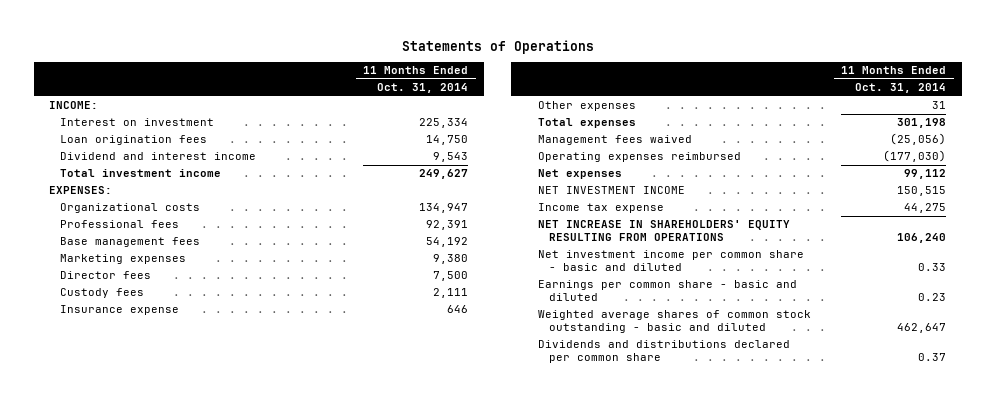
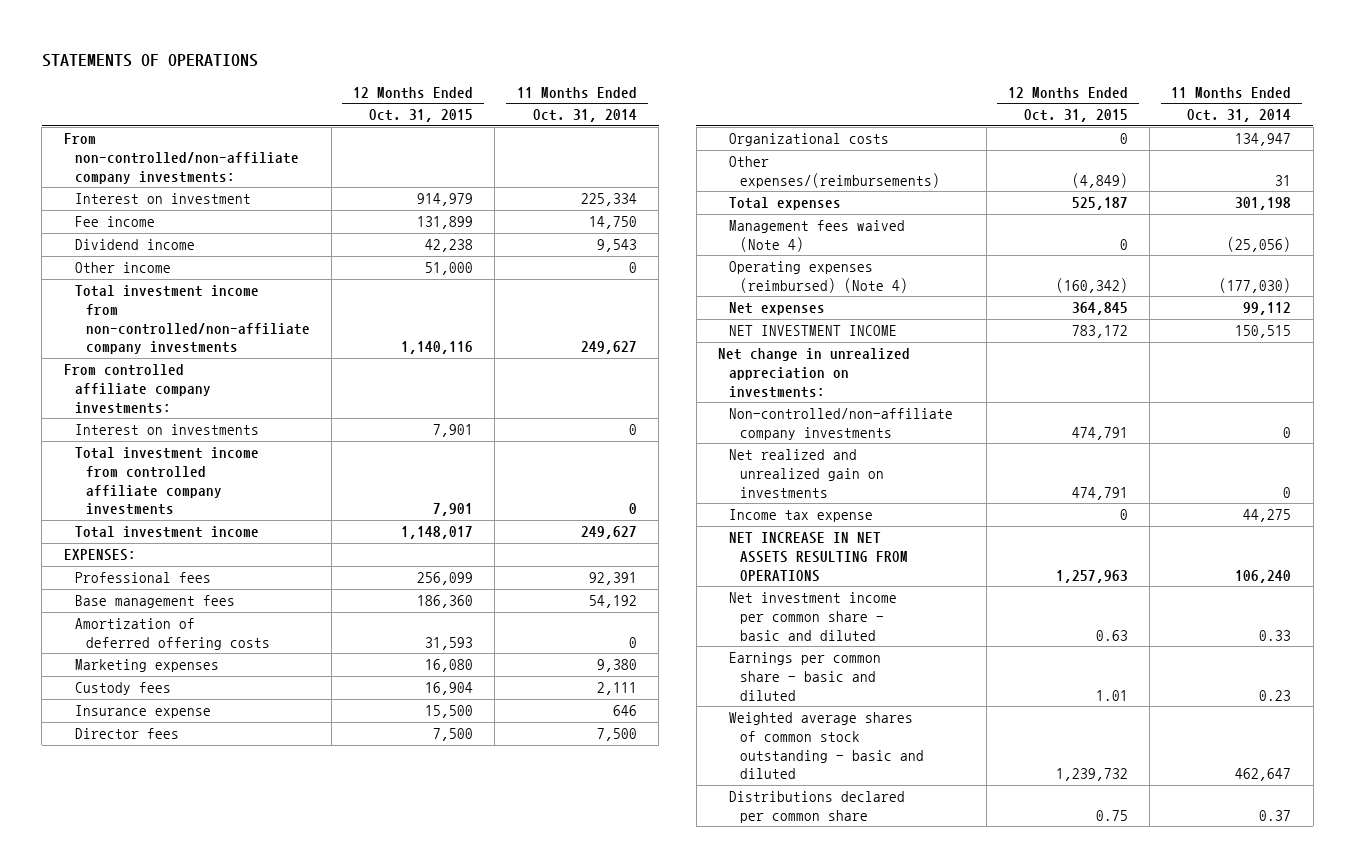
- Statements of Operations
+ STATEMENTS OF OPERATIONS
- | 11 Months Ended Oct. 31, 2014
+ | 12 Months Ended Oct. 31, 2015 | 11 Months Ended Oct. 31, 2014
- INCOME:
+ From non-controlled/non-affiliate company investments:
- Loan origination fees | 14,750
- Dividend and interest income | 9,543
+ Fee income | 131,899 | 14,750
+ Dividend income | 42,238 | 9,543
+ Other income | 51,000 | 0
+ Total investment income from non-controlled/non-affiliate company investments | 1,140,116 | 249,627
+ From controlled affiliate company investments:
+ Interest on investments | 7,901 | 0
+ Total investment income from controlled affiliate company investments | 7,901 | 0
+ Amortization of deferred offering costs | 31,593 | 0
- Other expenses | 31
moved down: Director fees | 7,500 | 7,500
moved down: Organizational costs | 0 | 134,947
+ Other expenses/(reimbursements) | (4,849) | 31
- Management fees waived | (25,056)
- Operating expenses reimbursed | (177,030)
+ Management fees waived (Note 4) | 0 | (25,056)
+ Operating expenses (reimbursed) (Note 4) | (160,342) | (177,030)
+ Net change in unrealized appreciation on investments:
+ Non-controlled/non-affiliate company investments | 474,791 | 0
+ Net realized and unrealized gain on investments | 474,791 | 0
- NET INCREASE IN SHAREHOLDERS' EQUITY RESULTING FROM OPERATIONS | 106,240
+ NET INCREASE IN NET ASSETS RESULTING FROM OPERATIONS | 1,257,963 | 106,240
- Dividends and distributions declared per common share | 0.37
+ Distributions declared per common share | 0.75 | 0.37

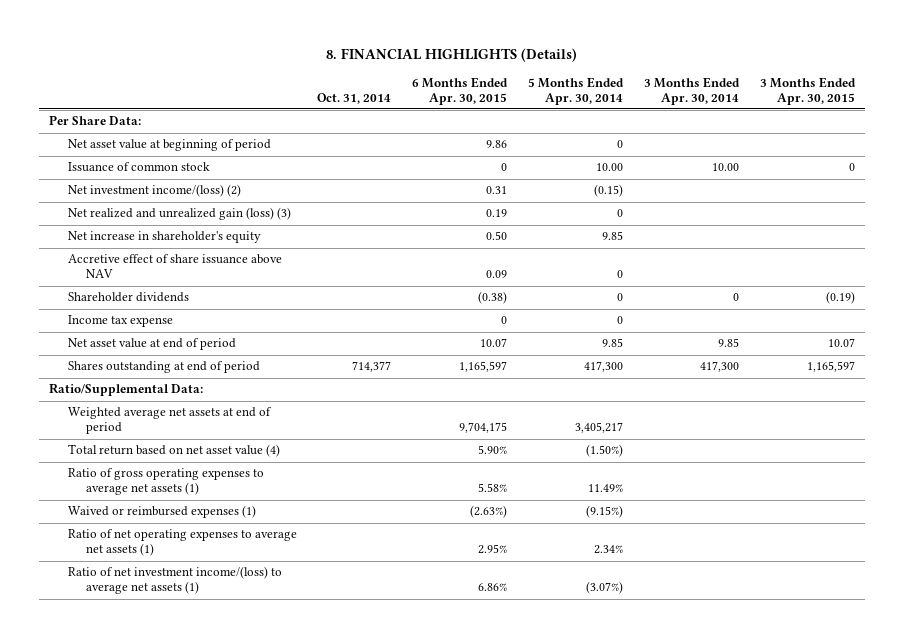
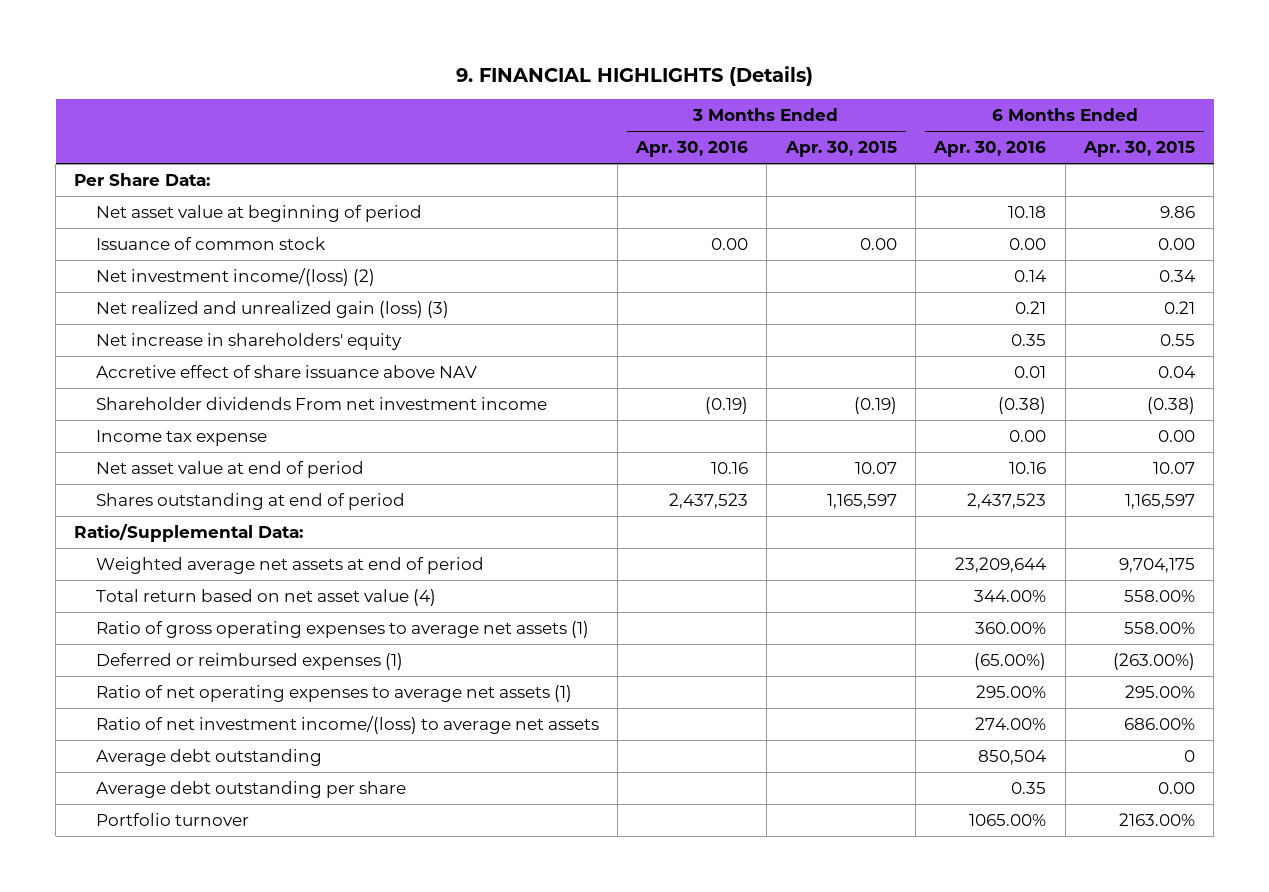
- 8. FINANCIAL HIGHLIGHTS (Details)
+ 9. FINANCIAL HIGHLIGHTS (Details)
- | Oct. 31, 2014 | 6 Months Ended Apr. 30, 2015 | 5 Months Ended Apr. 30, 2014 | 3 Months Ended Apr. 30, 2014 | 3 Months Ended Apr. 30, 2015
+ | 3 Months Ended Apr. 30, 2016 | 3 Months Ended Apr. 30, 2015 | 6 Months Ended Apr. 30, 2016 | 6 Months Ended Apr. 30, 2015
- Issuance of common stock | | 0 | 10.00 | 10.00 | 0
- Net investment income/(loss) (2) | | 0.31 | (0.15) | |
- Net realized and unrealized gain (loss) (3) | | 0.19 | 0 | |
- Net increase in shareholder's equity | | 0.50 | 9.85 | |
- Accretive effect of share issuance above NAV | | 0.09 | 0 | |
- Shareholder dividends | | (0.38) | 0 | 0 | (0.19)
- Income tax expense | | 0 | 0 | |
+ Issuance of common stock | 0.00 | 0.00 | 0.00 | 0.00
+ Net investment income/(loss) (2) | | | 0.14 | 0.34
+ Net realized and unrealized gain (loss) (3) | | | 0.21 | 0.21
+ Net increase in shareholders' equity | | | 0.35 | 0.55
+ Accretive effect of share issuance above NAV | | | 0.01 | 0.04
+ Shareholder dividends From net investment income | (0.19) | (0.19) | (0.38) | (0.38)
+ Income tax expense | | | 0.00 | 0.00
- Total return based on net asset value (4) | | 5.90% | (1.50%) | |
- Ratio of gross operating expenses to average net assets (1) | | 5.58% | 11.49% | |
- Waived or reimbursed expenses (1) | | (2.63%) | (9.15%) | |
- Ratio of net operating expenses to average net assets (1) | | 2.95% | 2.34% | |
- Ratio of net investment income/(loss) to average net assets (1) | | 6.86% | (3.07%) | |
+ Total return based on net asset value (4) | | | 344.00% | 558.00%
+ Ratio of gross operating expenses to average net assets (1) | | | 360.00% | 558.00%
+ Deferred or reimbursed expenses (1) | | | (65.00%) | (263.00%)
+ Ratio of net operating expenses to average net assets (1) | | | 295.00% | 295.00%
+ Ratio of net investment income/(loss) to average net assets | | | 274.00% | 686.00%
+ Average debt outstanding | | | 850,504 | 0
+ Average debt outstanding per share | | | 0.35 | 0.00
+ Portfolio turnover | | | 1065.00% | 2163.00%

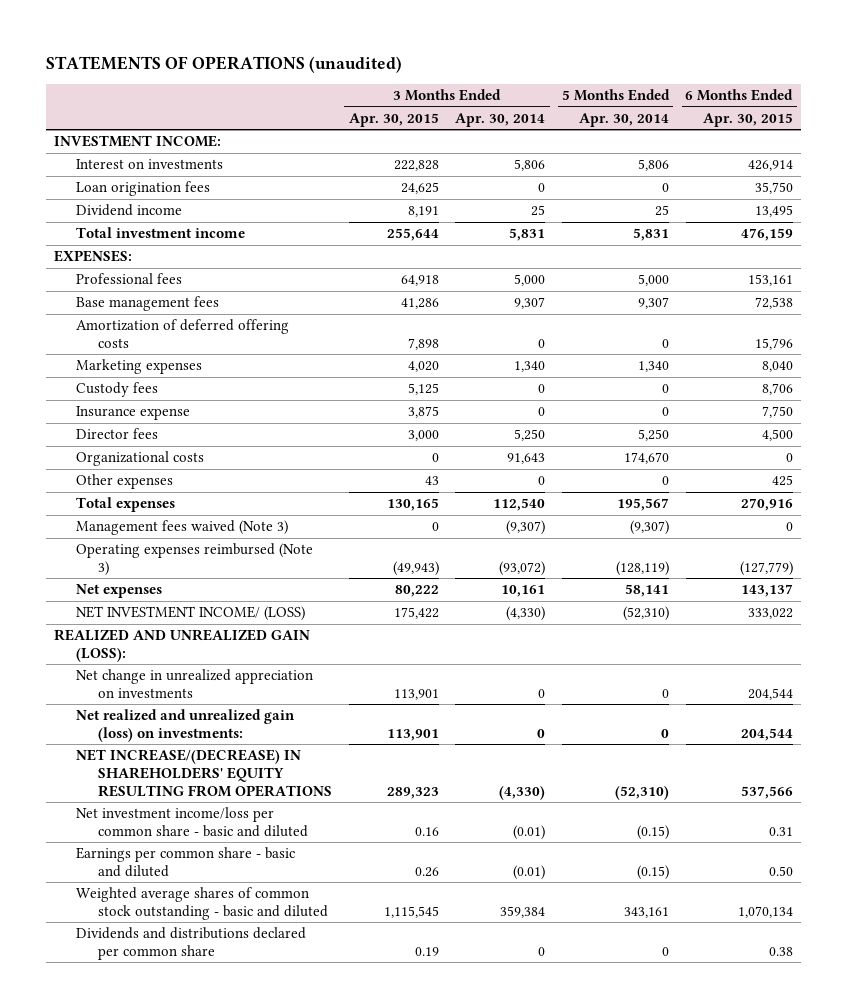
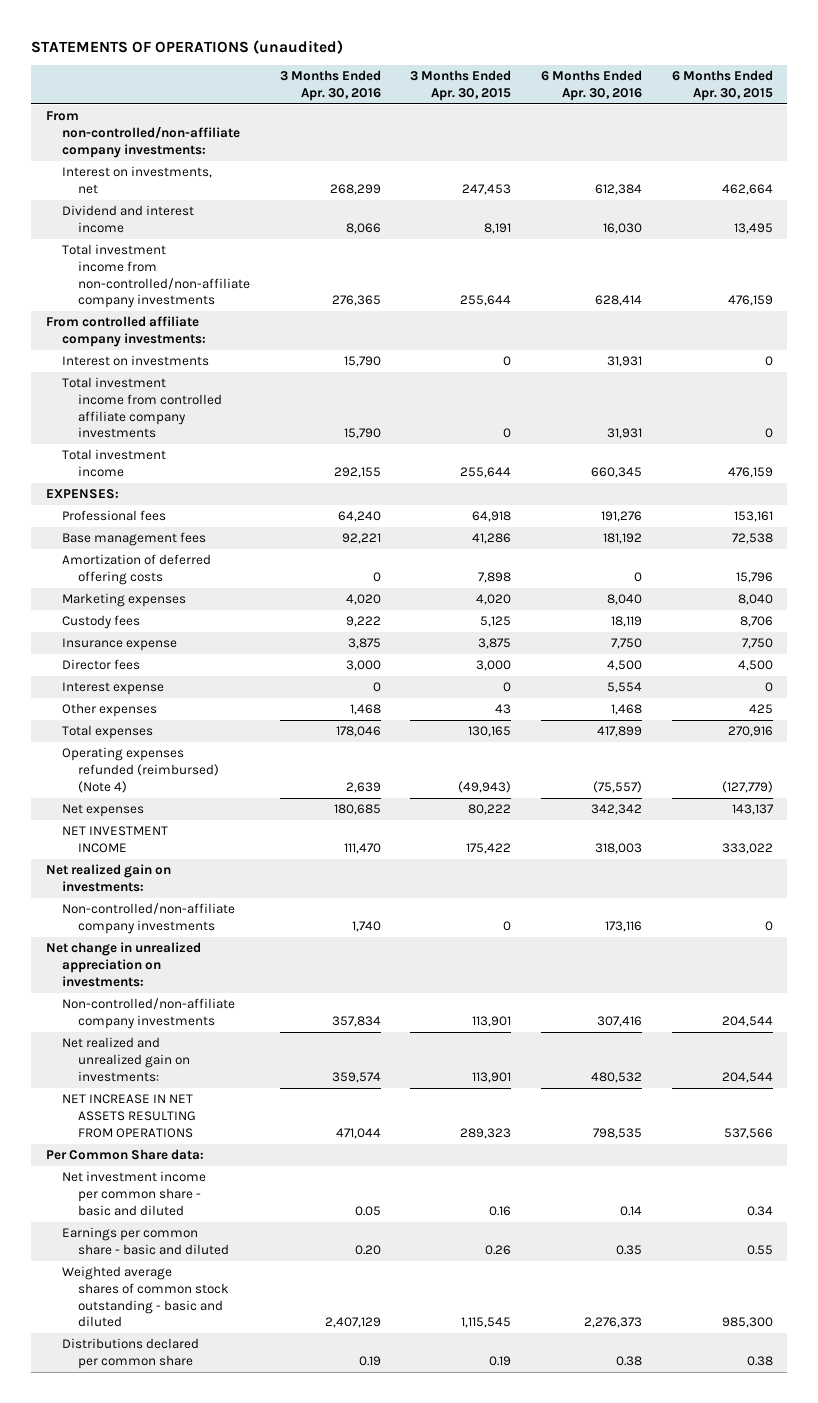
- | 3 Months Ended Apr. 30, 2015 | 3 Months Ended Apr. 30, 2014 | 5 Months Ended Apr. 30, 2014 | 6 Months Ended Apr. 30, 2015
+ | 3 Months Ended Apr. 30, 2016 | 3 Months Ended Apr. 30, 2015 | 6 Months Ended Apr. 30, 2016 | 6 Months Ended Apr. 30, 2015
- INVESTMENT INCOME:
- Interest on investments | 222,828 | 5,806 | 5,806 | 426,914
- Loan origination fees | 24,625 | 0 | 0 | 35,750
- Dividend income | 8,191 | 25 | 25 | 13,495
+ From non-controlled/non-affiliate company investments:
+ Interest on investments, net | 268,299 | 247,453 | 612,384 | 462,664
+ Dividend and interest income | 8,066 | 8,191 | 16,030 | 13,495
+ Total investment income from non-controlled/non-affiliate company investments | 276,365 | 255,644 | 628,414 | 476,159
+ From controlled affiliate company investments:
+ Interest on investments | 15,790 | 0 | 31,931 | 0
+ Total investment income from controlled affiliate company investments | 15,790 | 0 | 31,931 | 0
- Organizational costs | 0 | 91,643 | 174,670 | 0
+ Interest expense | 0 | 0 | 5,554 | 0
- Management fees waived (Note 3) | 0 | (9,307) | (9,307) | 0
- Operating expenses reimbursed (Note 3) | (49,943) | (93,072) | (128,119) | (127,779)
+ Operating expenses refunded (reimbursed) (Note 4) | 2,639 | (49,943) | (75,557) | (127,779)
- NET INVESTMENT INCOME/ (LOSS) | 175,422 | (4,330) | (52,310) | 333,022
- REALIZED AND UNREALIZED GAIN (LOSS):
- Net change in unrealized appreciation on investments | 113,901 | 0 | 0 | 204,544
- Net realized and unrealized gain (loss) on investments: | 113,901 | 0 | 0 | 204,544
- NET INCREASE/(DECREASE) IN SHAREHOLDERS' EQUITY RESULTING FROM OPERATIONS | 289,323 | (4,330) | (52,310) | 537,566
- Net investment income/loss per common share - basic and diluted | 0.16 | (0.01) | (0.15) | 0.31
- Earnings per common share - basic and diluted | 0.26 | (0.01) | (0.15) | 0.50
- Weighted average shares of common stock outstanding - basic and diluted | 1,115,545 | 359,384 | 343,161 | 1,070,134
- Dividends and distributions declared per common share | 0.19 | 0 | 0 | 0.38
+ NET INVESTMENT INCOME | 111,470 | 175,422 | 318,003 | 333,022
+ Net realized gain on investments:
+ Non-controlled/non-affiliate company investments | 1,740 | 0 | 173,116 | 0
+ Net change in unrealized appreciation on investments:
+ Non-controlled/non-affiliate company investments | 357,834 | 113,901 | 307,416 | 204,544
+ Net realized and unrealized gain on investments: | 359,574 | 113,901 | 480,532 | 204,544
+ NET INCREASE IN NET ASSETS RESULTING FROM OPERATIONS | 471,044 | 289,323 | 798,535 | 537,566
+ Per Common Share data:
+ Net investment income per common share - basic and diluted | 0.05 | 0.16 | 0.14 | 0.34
+ Earnings per common share - basic and diluted | 0.20 | 0.26 | 0.35 | 0.55
+ Weighted average shares of common stock outstanding - basic and diluted | 2,407,129 | 1,115,545 | 2,276,373 | 985,300
+ Distributions declared per common share | 0.19 | 0.19 | 0.38 | 0.38

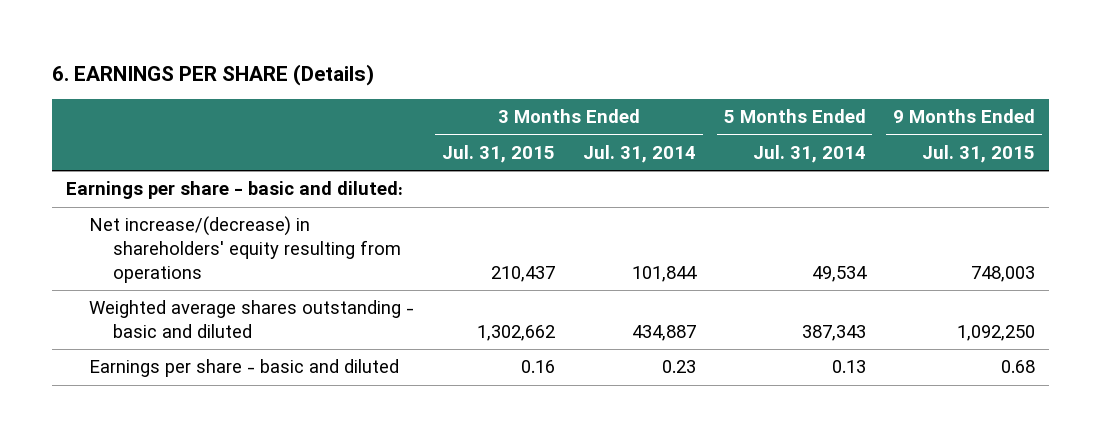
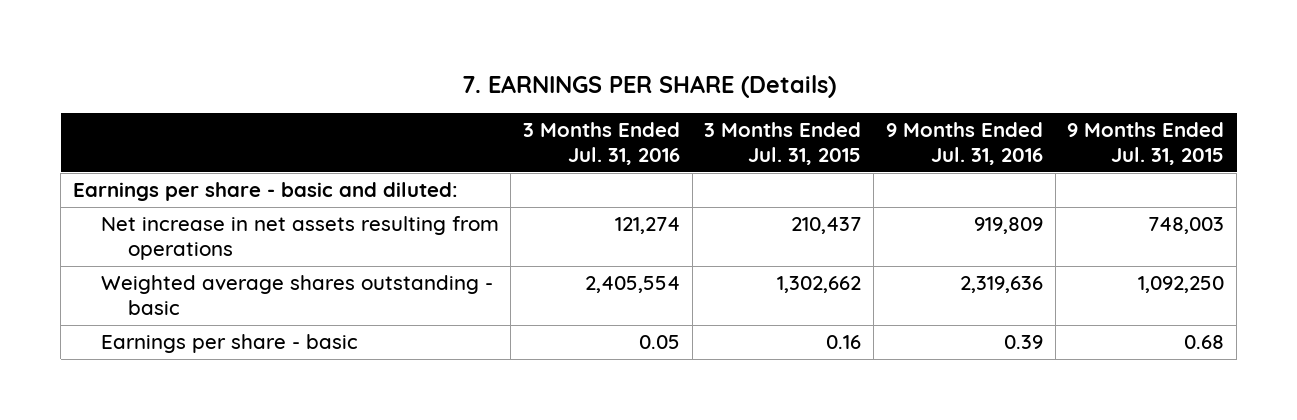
- 6. EARNINGS PER SHARE (Details)
+ 7. EARNINGS PER SHARE (Details)
- | 3 Months Ended Jul. 31, 2015 | 3 Months Ended Jul. 31, 2014 | 5 Months Ended Jul. 31, 2014 | 9 Months Ended Jul. 31, 2015
+ | 3 Months Ended Jul. 31, 2016 | 3 Months Ended Jul. 31, 2015 | 9 Months Ended Jul. 31, 2016 | 9 Months Ended Jul. 31, 2015
- Net increase/(decrease) in shareholders' equity resulting from operations | 210,437 | 101,844 | 49,534 | 748,003
- Weighted average shares outstanding - basic and diluted | 1,302,662 | 434,887 | 387,343 | 1,092,250
- Earnings per share - basic and diluted | 0.16 | 0.23 | 0.13 | 0.68
+ Net increase in net assets resulting from operations | 121,274 | 210,437 | 919,809 | 748,003
+ Weighted average shares outstanding - basic | 2,405,554 | 1,302,662 | 2,319,636 | 1,092,250
+ Earnings per share - basic | 0.05 | 0.16 | 0.39 | 0.68

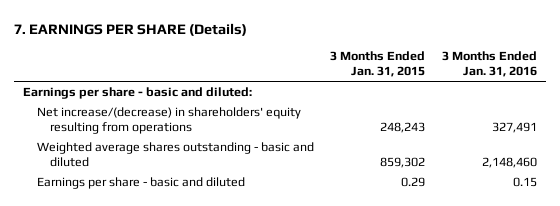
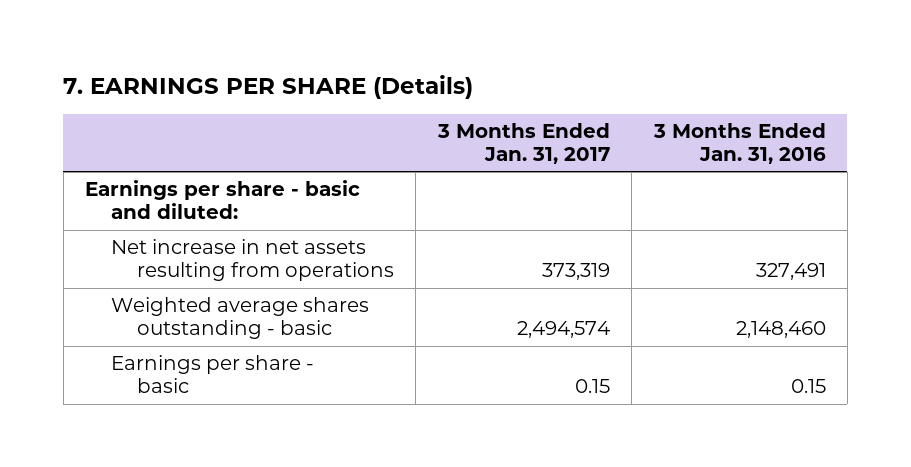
- | 3 Months Ended Jan. 31, 2015 | 3 Months Ended Jan. 31, 2016
+ | 3 Months Ended Jan. 31, 2017 | 3 Months Ended Jan. 31, 2016
- Net increase/(decrease) in shareholders' equity resulting from operations | 248,243 | 327,491
- Weighted average shares outstanding - basic and diluted | 859,302 | 2,148,460
- Earnings per share - basic and diluted | 0.29 | 0.15
+ Net increase in net assets resulting from operations | 373,319 | 327,491
+ Weighted average shares outstanding - basic | 2,494,574 | 2,148,460
+ Earnings per share - basic | 0.15 | 0.15

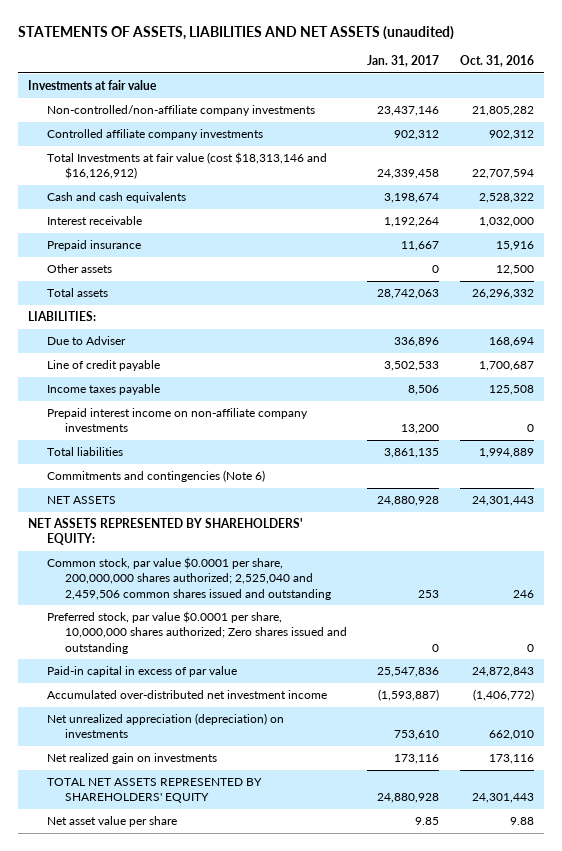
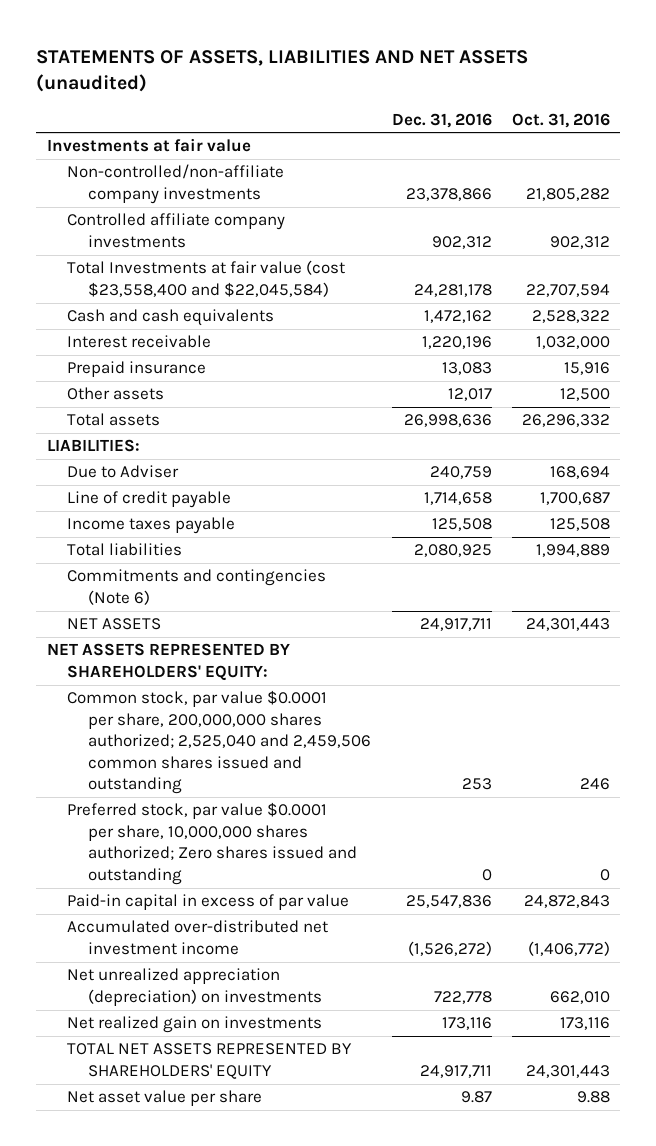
- | Jan. 31, 2017 | Oct. 31, 2016
+ | Dec. 31, 2016 | Oct. 31, 2016
- Total Investments at fair value (cost $18,313,146 and $16,126,912) | 24,339,458 | 22,707,594
+ Total Investments at fair value (cost $23,558,400 and $22,045,584) | 24,281,178 | 22,707,594
- Prepaid interest income on non-affiliate company investments | 13,200 | 0

